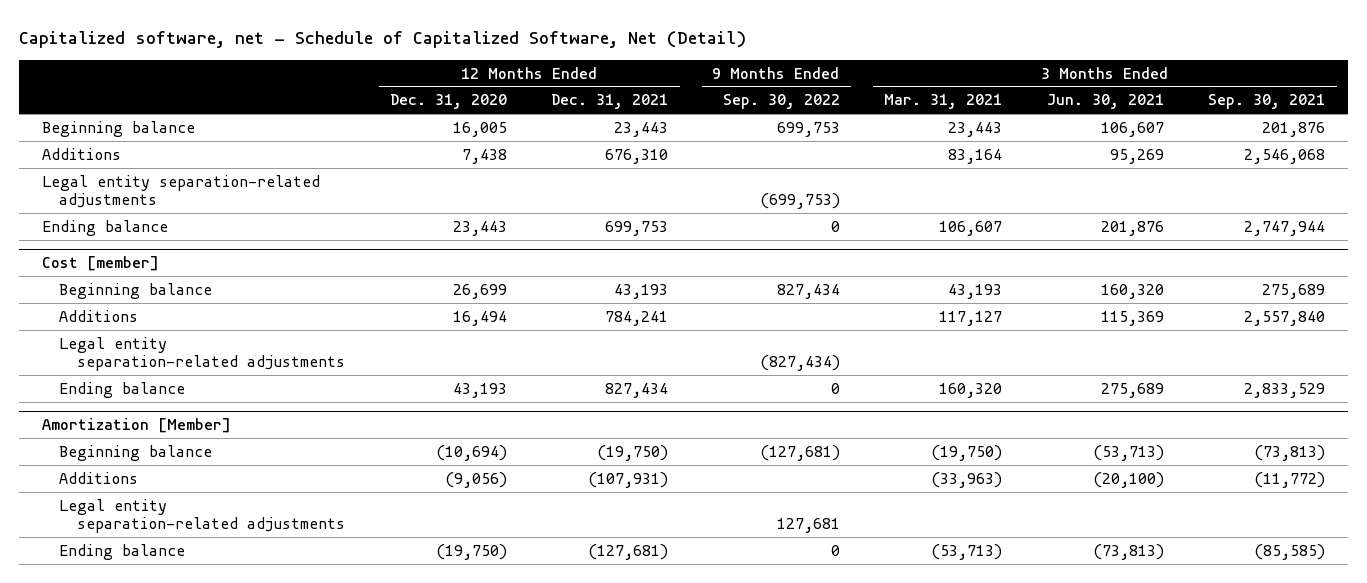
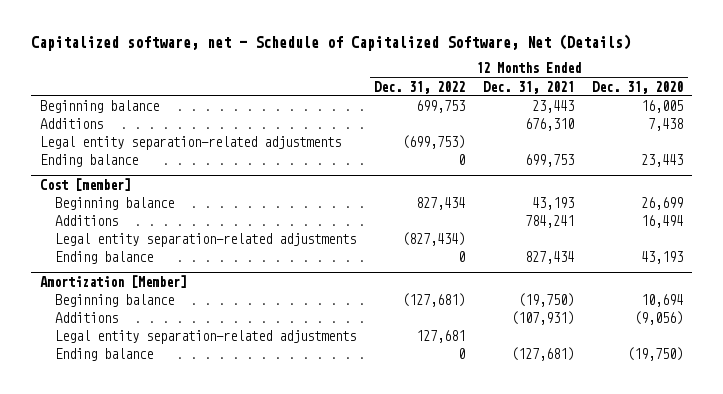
- Capitalized software, net - Schedule of Capitalized Software, Net (Detail)
+ Capitalized software, net - Schedule of Capitalized Software, Net (Details)
- | 12 Months Ended Dec. 31, 2020 | 12 Months Ended Dec. 31, 2021 | 9 Months Ended Sep. 30, 2022 | 3 Months Ended Mar. 31, 2021 | 3 Months Ended Jun. 30, 2021 | 3 Months Ended Sep. 30, 2021
+ | 12 Months Ended Dec. 31, 2022 | 12 Months Ended Dec. 31, 2021 | 12 Months Ended Dec. 31, 2020
@ Amortization [Member]
- Beginning balance | (10,694) | (19,750) | (127,681) | (19,750) | (53,713) | (73,813)
+ Beginning balance | (127,681) | (19,750) | 10,694

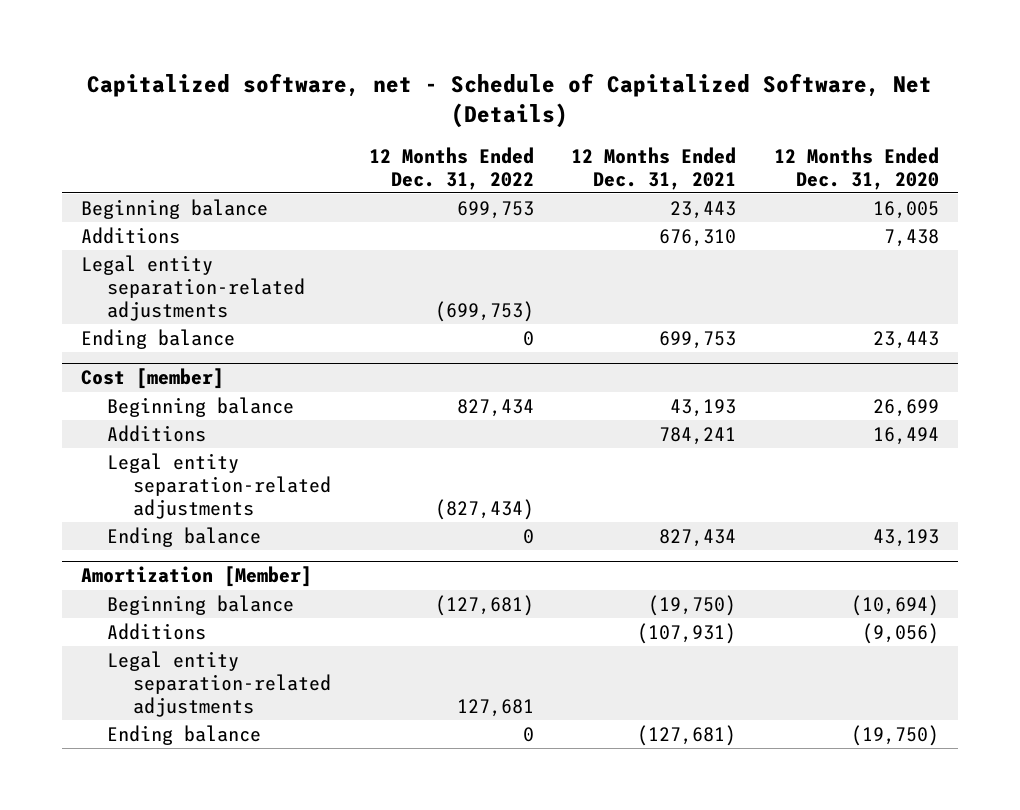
@ Amortization [Member]
- Beginning balance | (127,681) | (19,750) | 10,694
+ Beginning balance | (127,681) | (19,750) | (10,694)

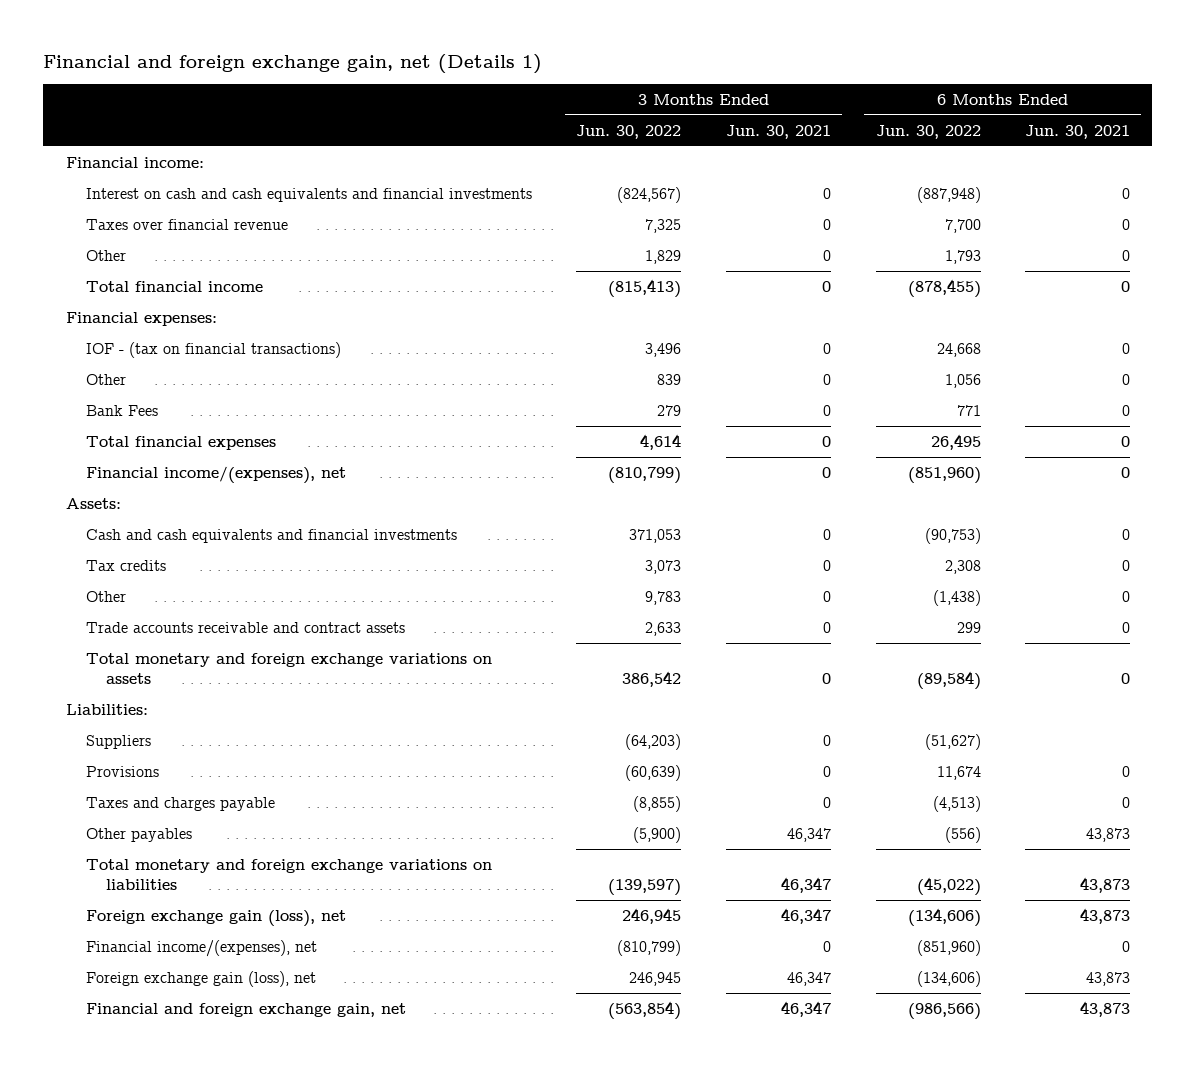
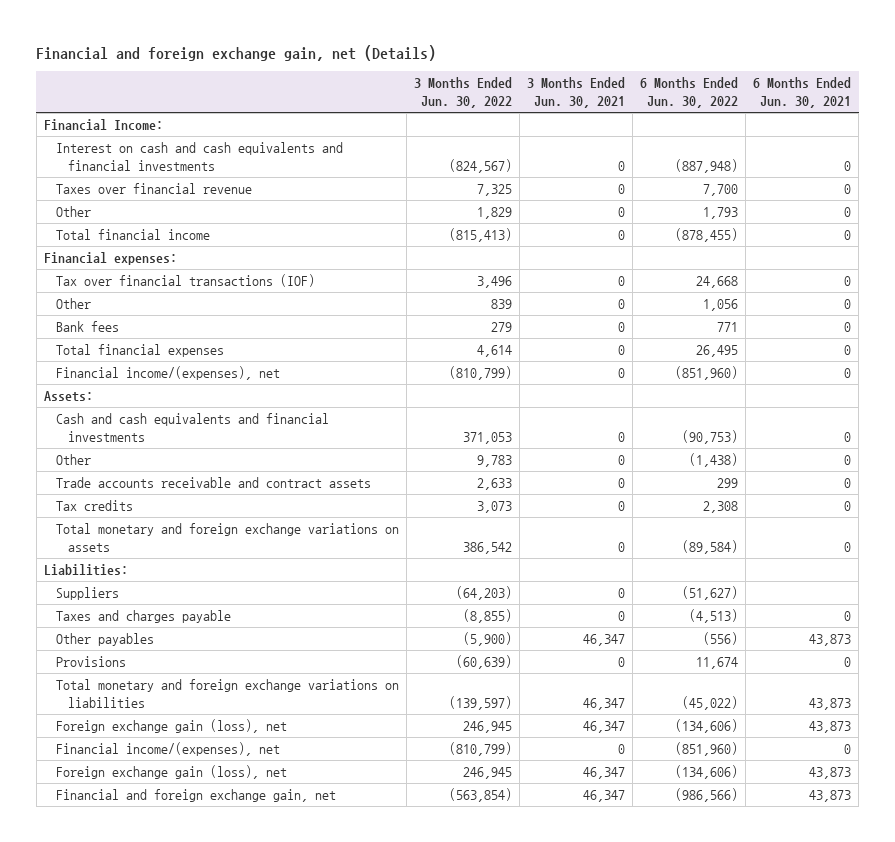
- Financial and foreign exchange gain, net (Details 1)
+ Financial and foreign exchange gain, net (Details)
- Financial income:
+ Financial Income:
- IOF - (tax on financial transactions) | 3,496 | 0 | 24,668 | 0
+ Tax over financial transactions (IOF) | 3,496 | 0 | 24,668 | 0
- Bank Fees | 279 | 0 | 771 | 0
+ Bank fees | 279 | 0 | 771 | 0
moved down: Tax credits | 3,073 | 0 | 2,308 | 0
moved down: Provisions | (60,639) | 0 | 11,674 | 0

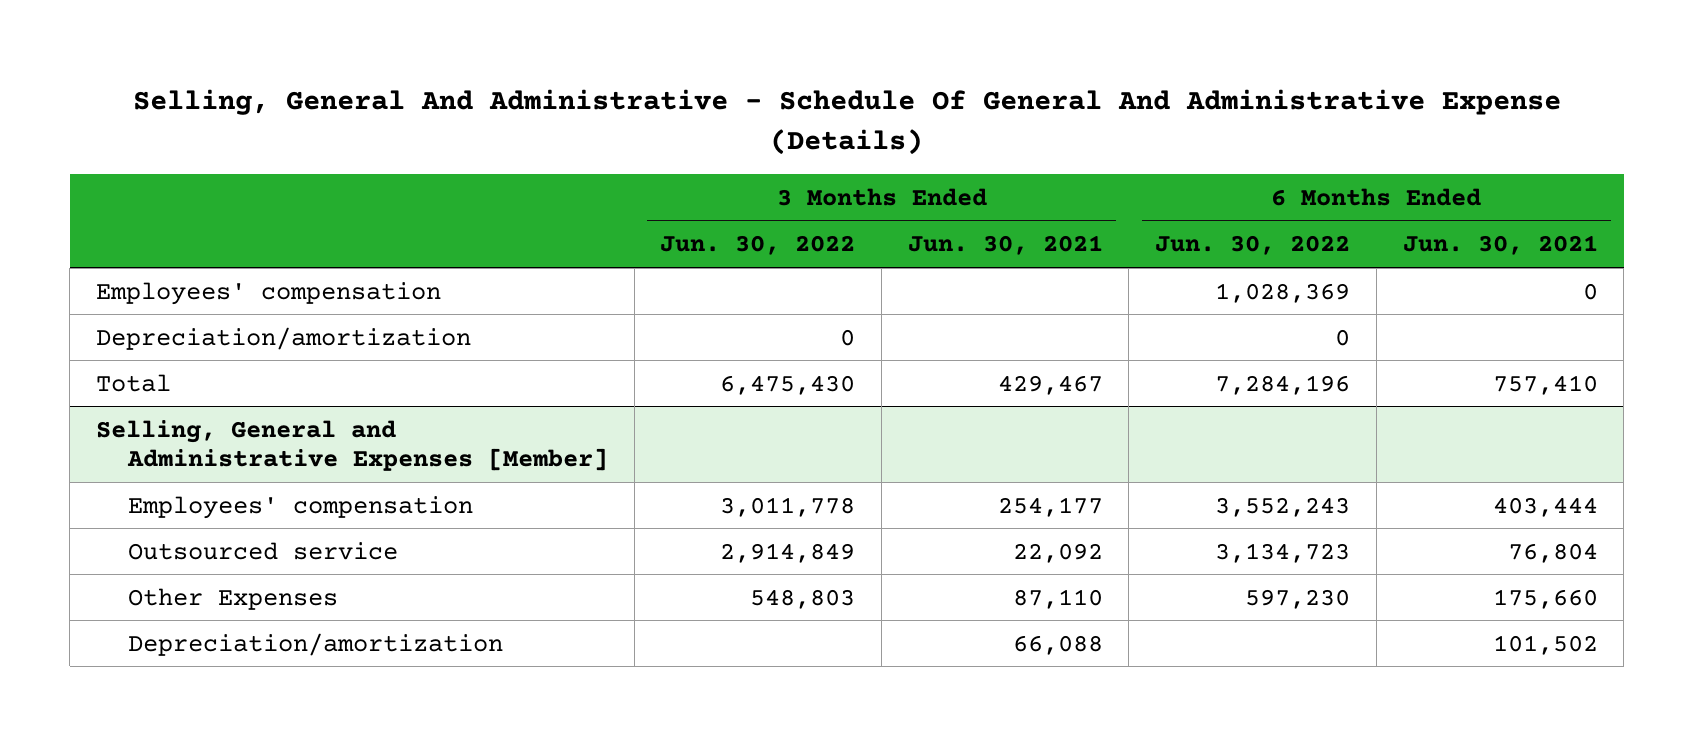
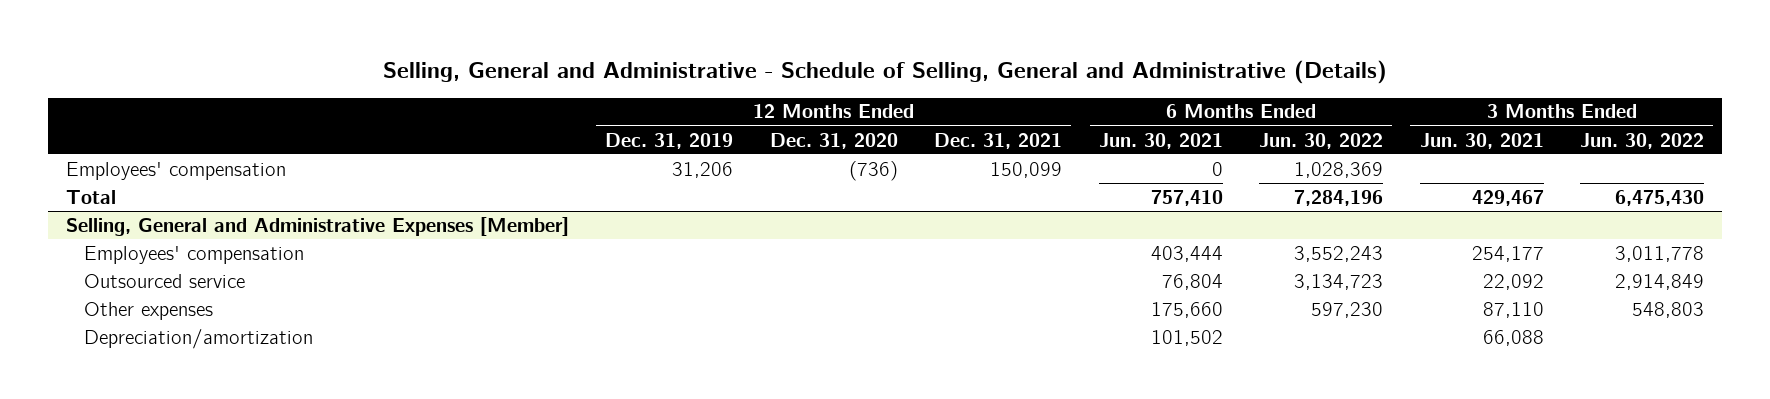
- Selling, General And Administrative - Schedule Of General And Administrative Expense (Details)
+ Selling, General and Administrative - Schedule of Selling, General and Administrative (Details)
- | 3 Months Ended Jun. 30, 2022 | 3 Months Ended Jun. 30, 2021 | 6 Months Ended Jun. 30, 2022 | 6 Months Ended Jun. 30, 2021
+ | 12 Months Ended Dec. 31, 2019 | 12 Months Ended Dec. 31, 2020 | 12 Months Ended Dec. 31, 2021 | 6 Months Ended Jun. 30, 2021 | 6 Months Ended Jun. 30, 2022 | 3 Months Ended Jun. 30, 2021 | 3 Months Ended Jun. 30, 2022
- Depreciation/amortization | 0 | | 0 |
@ Selling, General and Administrative Expenses [Member]
- Other Expenses | 548,803 | 87,110 | 597,230 | 175,660
+ Other expenses | | | | 175,660 | 597,230 | 87,110 | 548,803

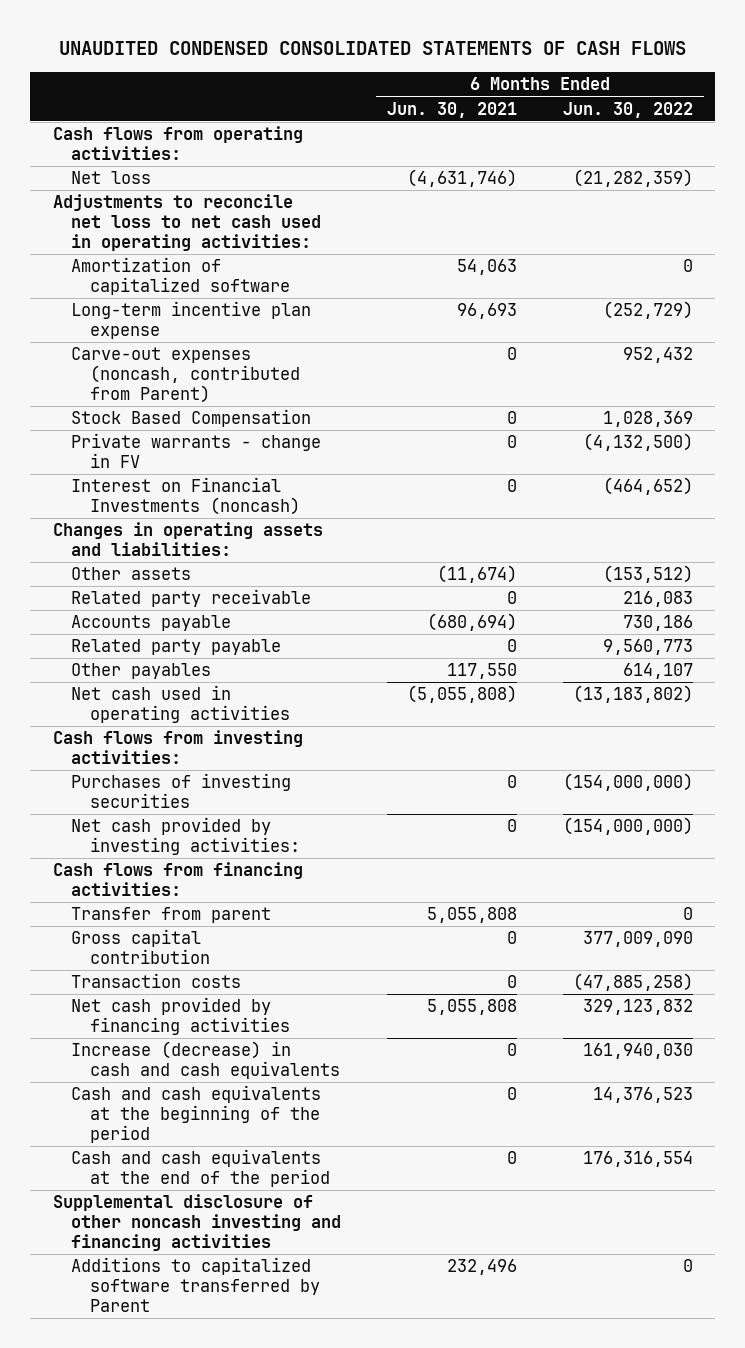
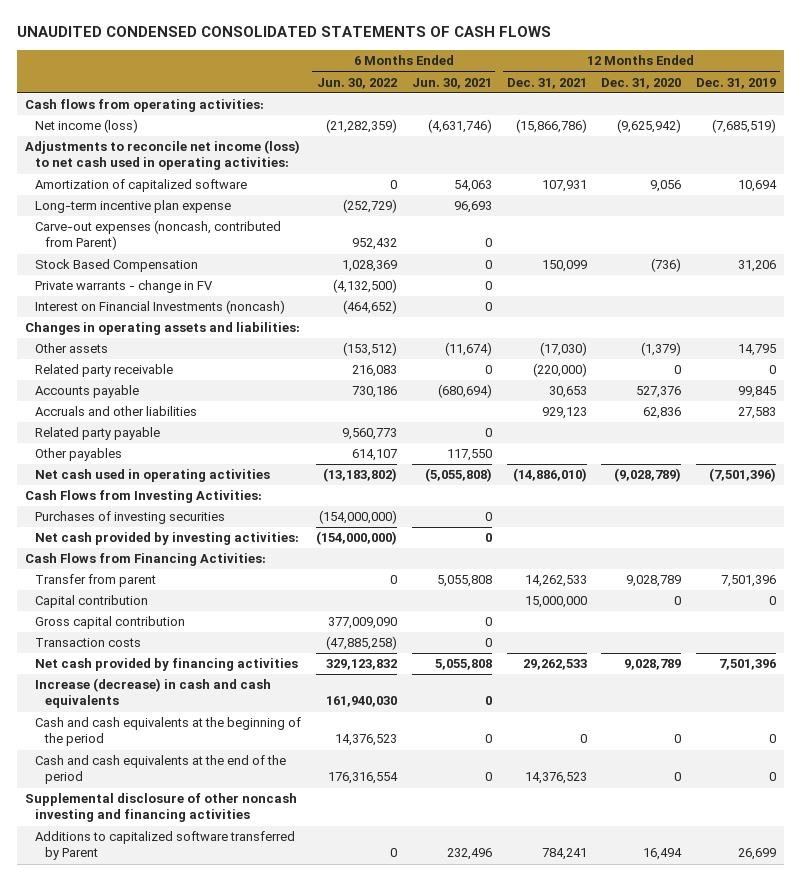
- | 6 Months Ended Jun. 30, 2021 | 6 Months Ended Jun. 30, 2022
+ | 6 Months Ended Jun. 30, 2022 | 6 Months Ended Jun. 30, 2021 | 12 Months Ended Dec. 31, 2021 | 12 Months Ended Dec. 31, 2020 | 12 Months Ended Dec. 31, 2019
- Net loss | (4,631,746) | (21,282,359)
- Adjustments to reconcile net loss to net cash used in operating activities:
+ Net income (loss) | (21,282,359) | (4,631,746) | (15,866,786) | (9,625,942) | (7,685,519)
+ Adjustments to reconcile net income (loss) to net cash used in operating activities:
+ Accruals and other liabilities | | | 929,123 | 62,836 | 27,583
- Cash flows from investing activities:
+ Cash Flows from Investing Activities:
- Cash flows from financing activities:
+ Cash Flows from Financing Activities:
+ Capital contribution | | | 15,000,000 | 0 | 0

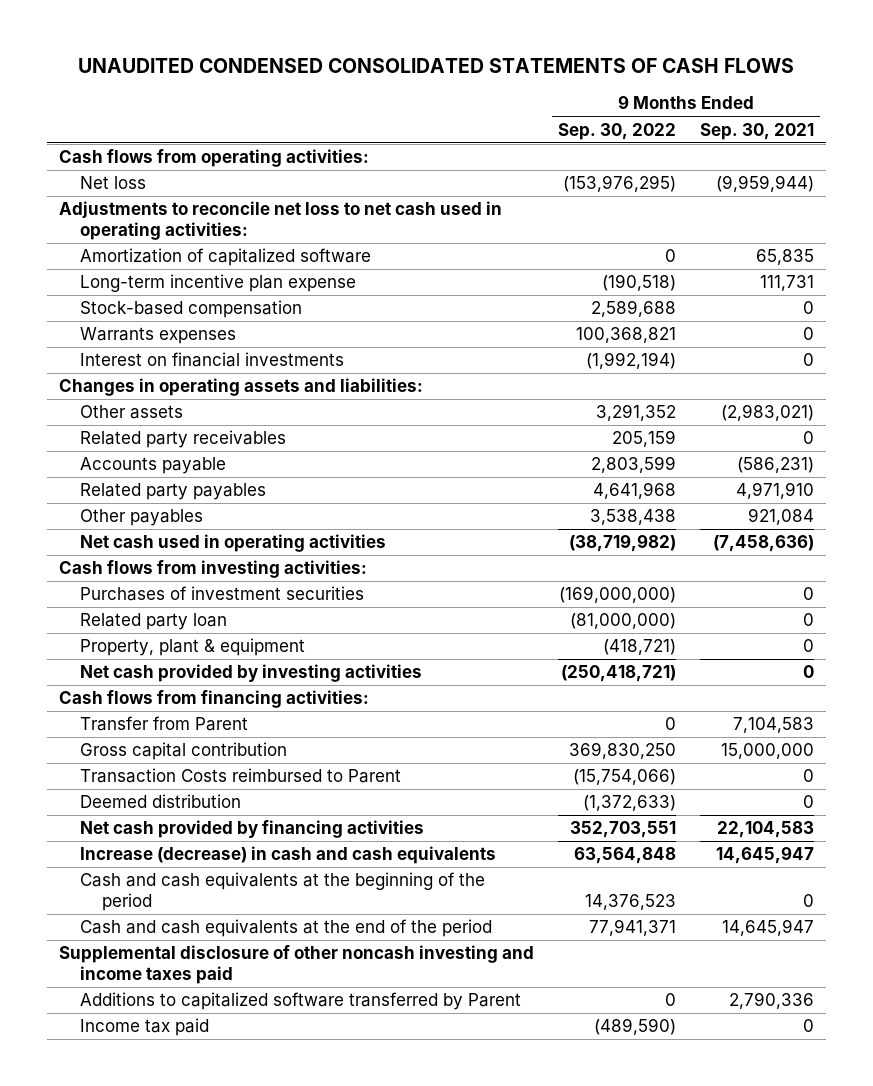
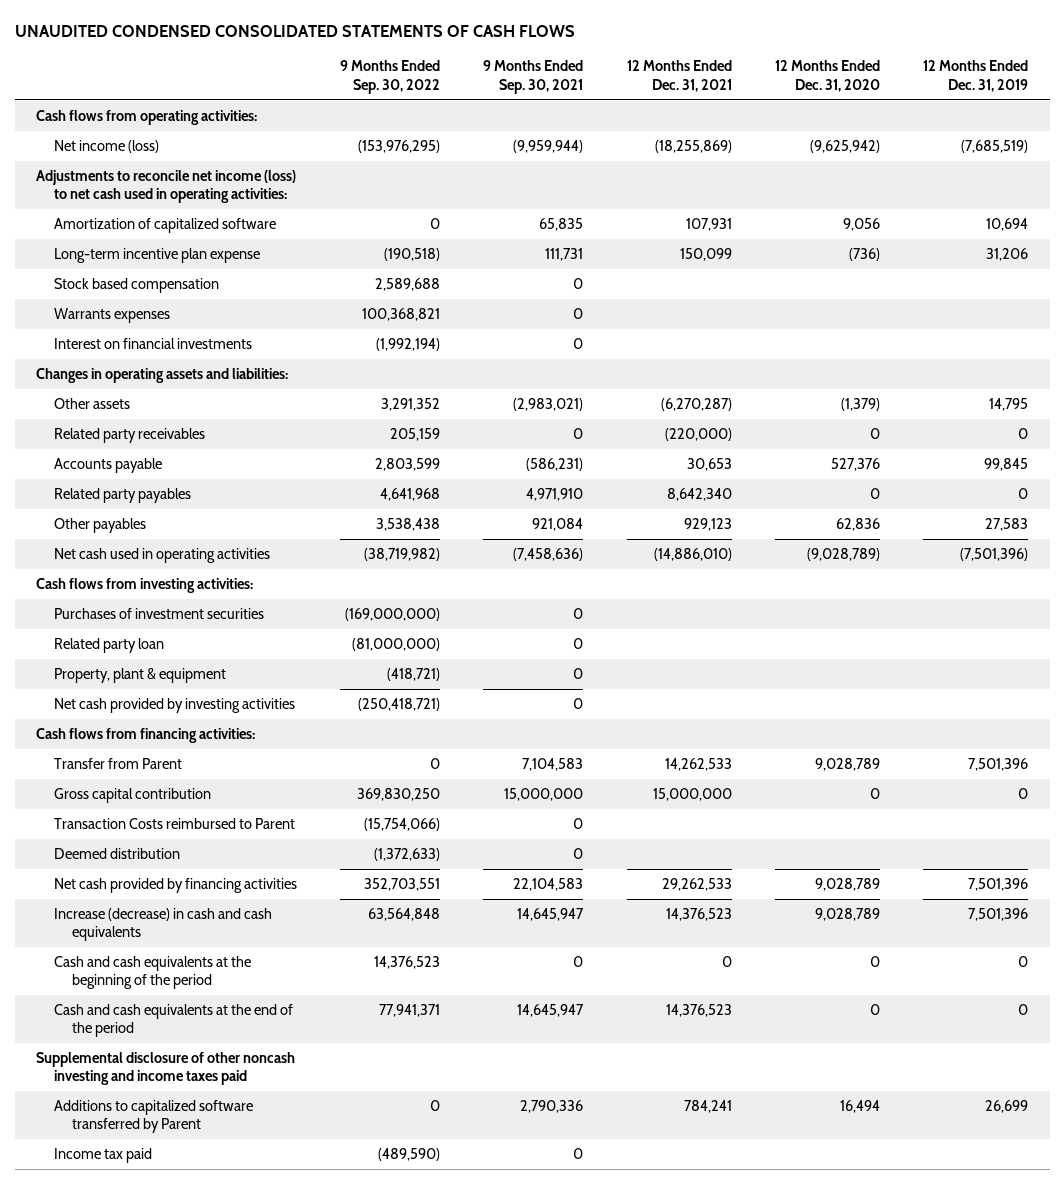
- | 9 Months Ended Sep. 30, 2022 | 9 Months Ended Sep. 30, 2021
+ | 9 Months Ended Sep. 30, 2022 | 9 Months Ended Sep. 30, 2021 | 12 Months Ended Dec. 31, 2021 | 12 Months Ended Dec. 31, 2020 | 12 Months Ended Dec. 31, 2019
- Net loss | (153,976,295) | (9,959,944)
- Adjustments to reconcile net loss to net cash used in operating activities:
+ Net income (loss) | (153,976,295) | (9,959,944) | (18,255,869) | (9,625,942) | (7,685,519)
+ Adjustments to reconcile net income (loss) to net cash used in operating activities:
- Stock-based compensation | 2,589,688 | 0
+ Stock based compensation | 2,589,688 | 0 | | |

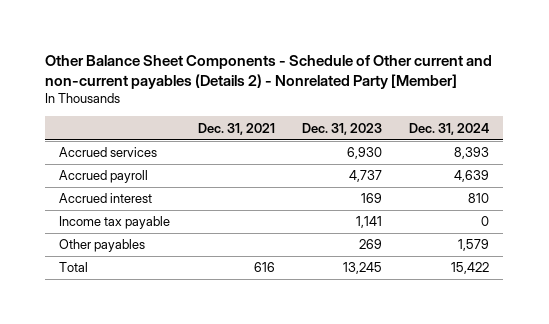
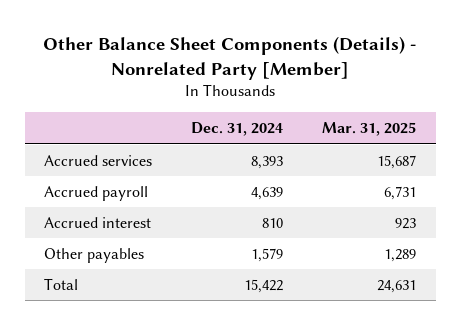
- Other Balance Sheet Components - Schedule of Other current and non-current payables (Details 2) - Nonrelated Party [Member]
+ Other Balance Sheet Components (Details) - Nonrelated Party [Member]
- | Dec. 31, 2021 | Dec. 31, 2023 | Dec. 31, 2024
+ | Dec. 31, 2024 | Mar. 31, 2025
- Income tax payable | | 1,141 | 0

